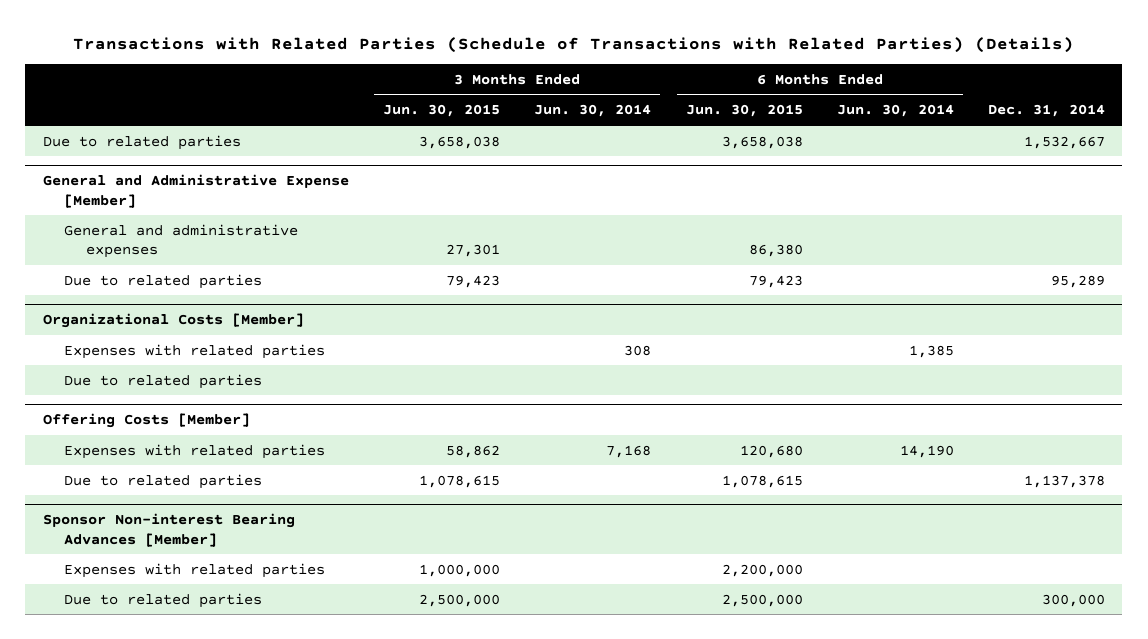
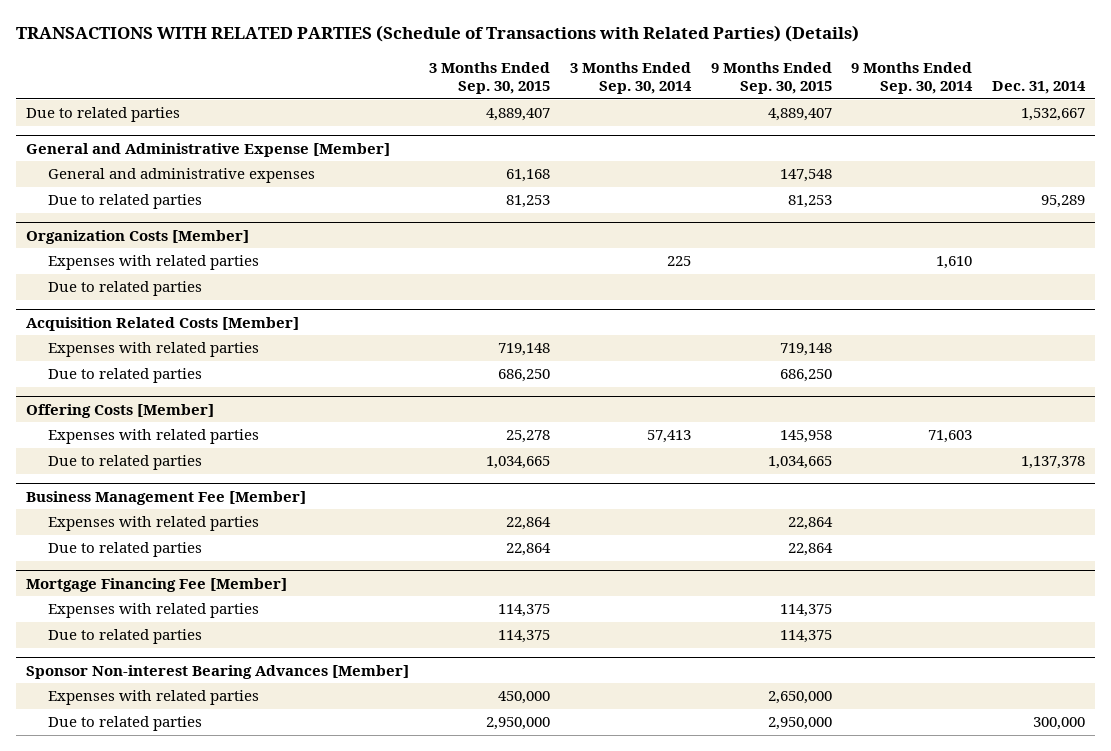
- Transactions with Related Parties (Schedule of Transactions with Related Parties) (Details)
+ TRANSACTIONS WITH RELATED PARTIES (Schedule of Transactions with Related Parties) (Details)
- | 3 Months Ended Jun. 30, 2015 | 3 Months Ended Jun. 30, 2014 | 6 Months Ended Jun. 30, 2015 | 6 Months Ended Jun. 30, 2014 | Dec. 31, 2014
+ | 3 Months Ended Sep. 30, 2015 | 3 Months Ended Sep. 30, 2014 | 9 Months Ended Sep. 30, 2015 | 9 Months Ended Sep. 30, 2014 | Dec. 31, 2014
- Organizational Costs [Member]
+ Organization Costs [Member]
+ Acquisition Related Costs [Member]
+ Expenses with related parties | 719,148 | | 719,148 | |
+ Due to related parties | 686,250 | | 686,250 | |
+ Business Management Fee [Member]
+ Expenses with related parties | 22,864 | | 22,864 | |
+ Due to related parties | 22,864 | | 22,864 | |
+ Mortgage Financing Fee [Member]
+ Expenses with related parties | 114,375 | | 114,375 | |
+ Due to related parties | 114,375 | | 114,375 | |

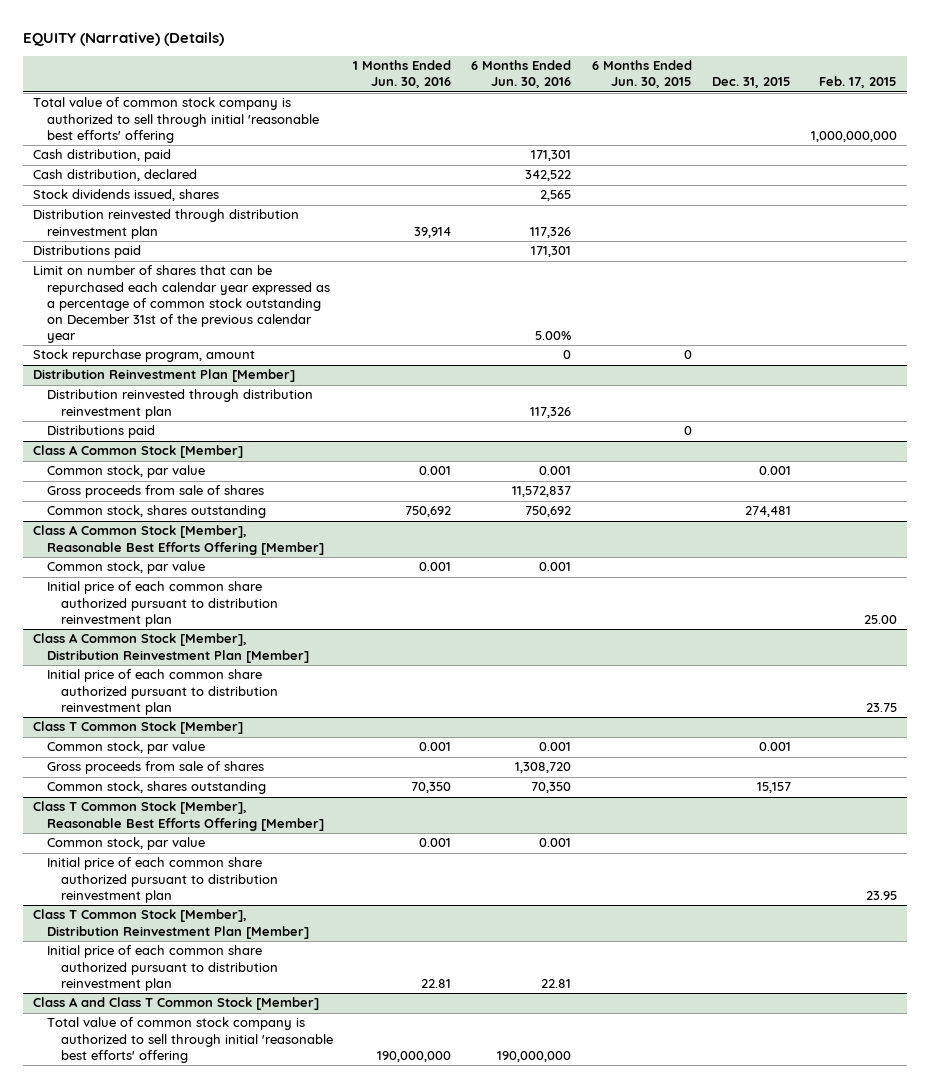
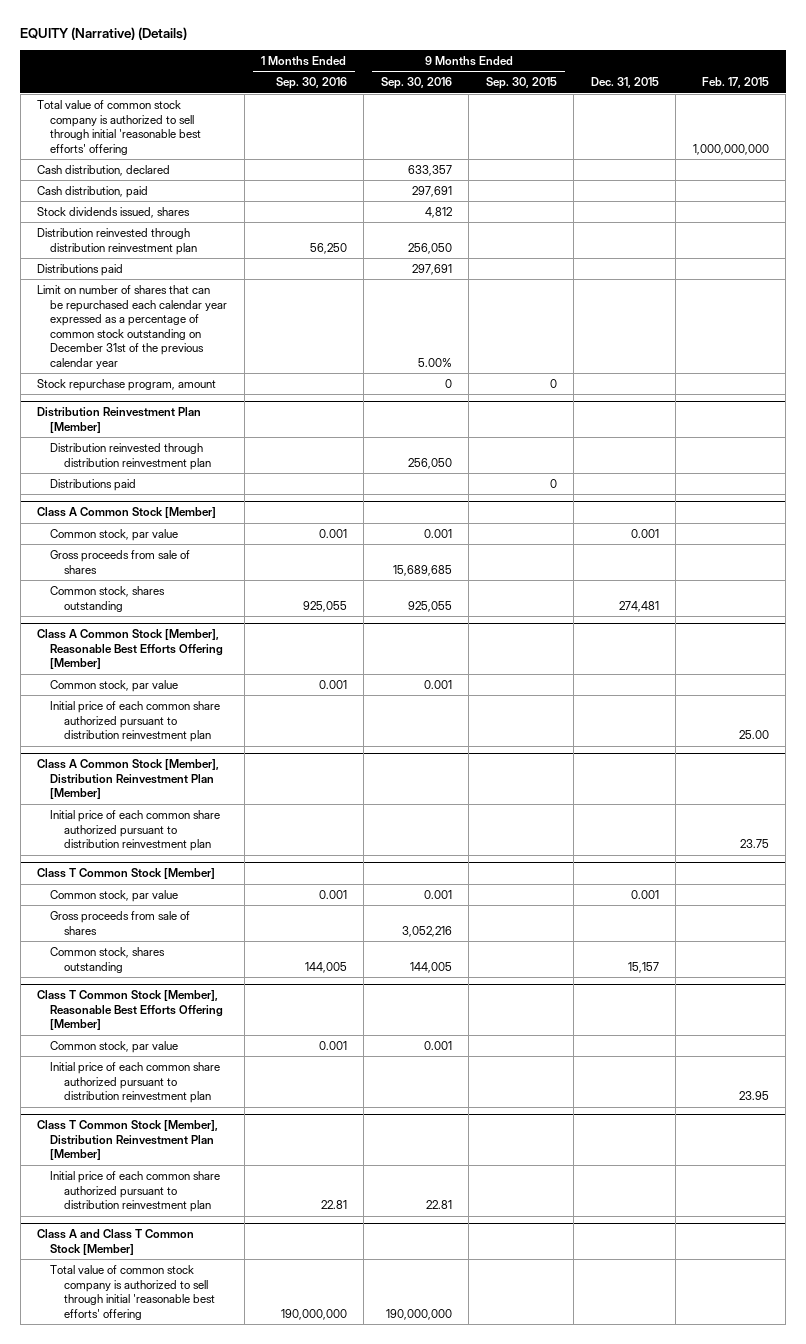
- | 1 Months Ended Jun. 30, 2016 | 6 Months Ended Jun. 30, 2016 | 6 Months Ended Jun. 30, 2015 | Dec. 31, 2015 | Feb. 17, 2015
+ | 1 Months Ended Sep. 30, 2016 | 9 Months Ended Sep. 30, 2016 | 9 Months Ended Sep. 30, 2015 | Dec. 31, 2015 | Feb. 17, 2015
moved down: Cash distribution, paid | | 297,691 | | |

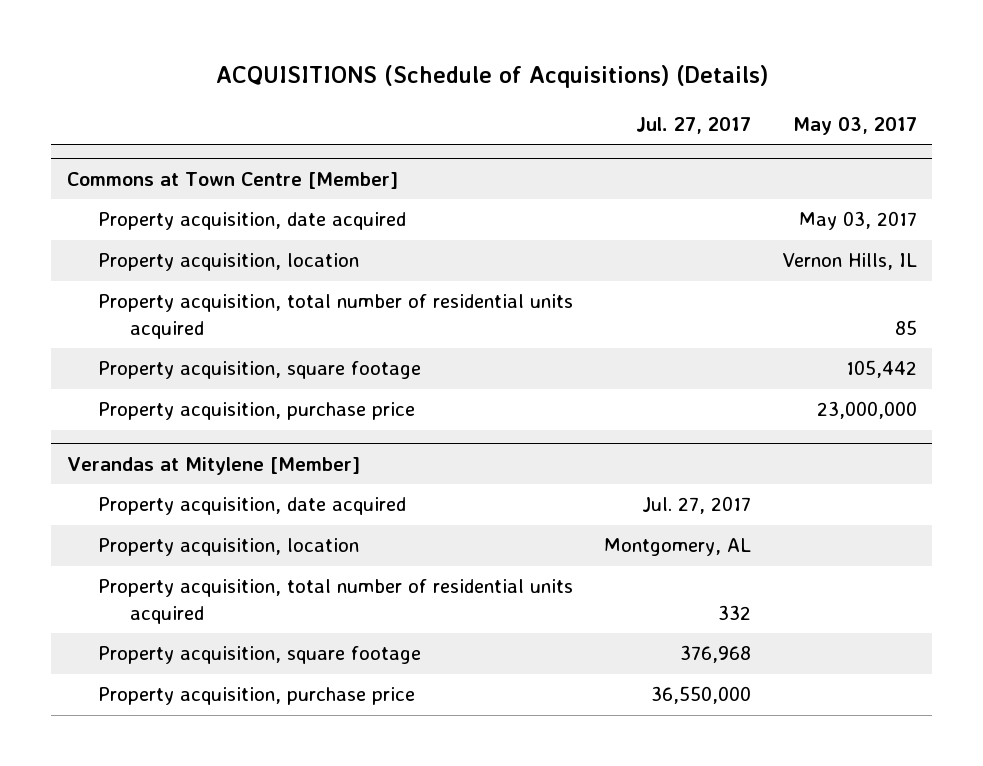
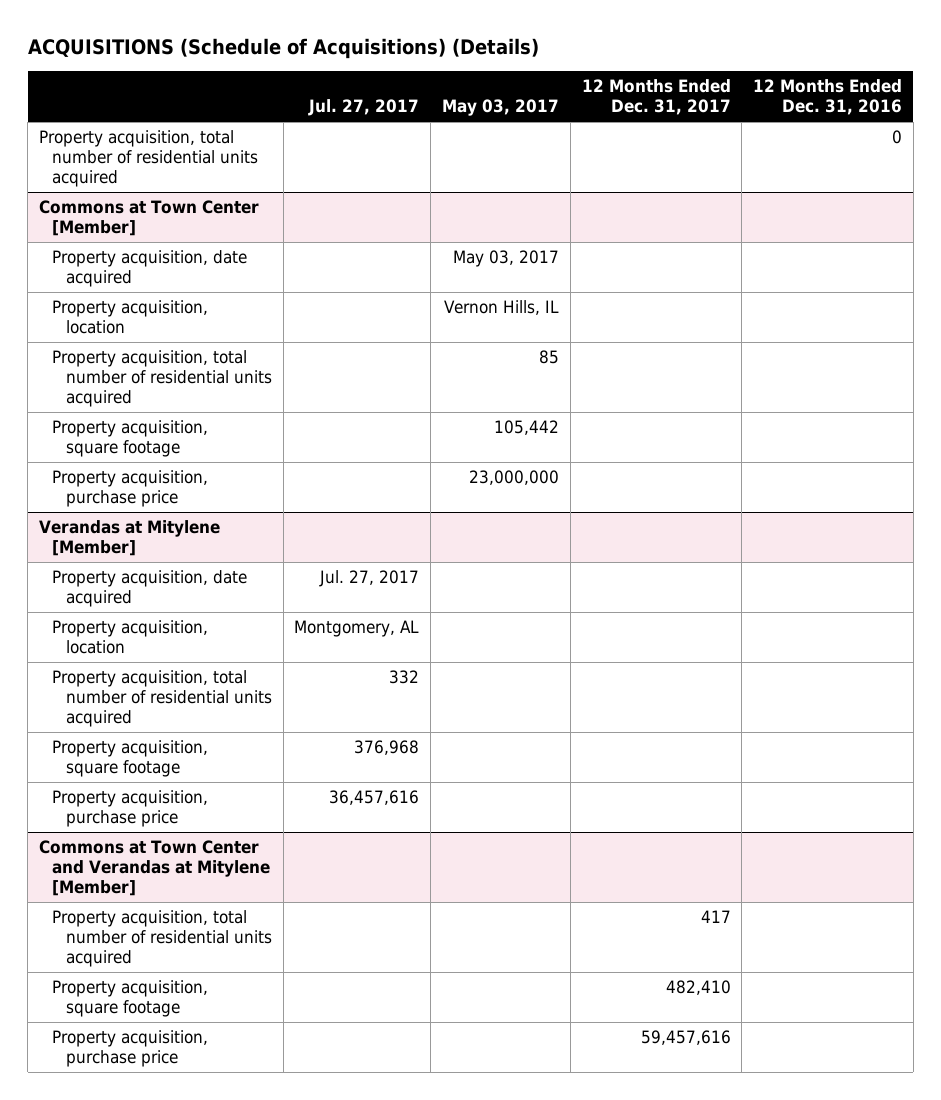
- | Jul. 27, 2017 | May 03, 2017
+ | Jul. 27, 2017 | May 03, 2017 | 12 Months Ended Dec. 31, 2017 | 12 Months Ended Dec. 31, 2016
- Commons at Town Centre [Member]
+ Property acquisition, total number of residential units acquired | | | | 0
+ Commons at Town Center [Member]
@ Verandas at Mitylene [Member]
- Property acquisition, purchase price | 36,550,000 |
+ Property acquisition, purchase price | 36,457,616 | | |
+ Commons at Town Center and Verandas at Mitylene [Member]
+ Property acquisition, total number of residential units acquired | | | 417 |
+ Property acquisition, square footage | | | 482,410 |
+ Property acquisition, purchase price | | | 59,457,616 |

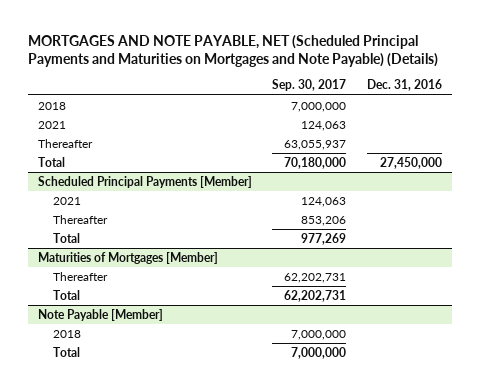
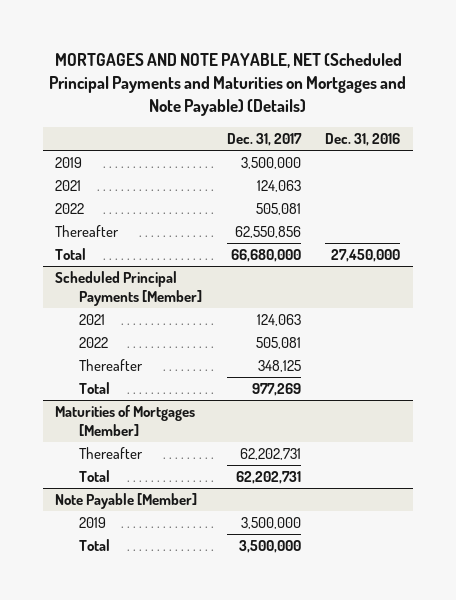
- | Sep. 30, 2017 | Dec. 31, 2016
+ | Dec. 31, 2017 | Dec. 31, 2016
- 2018 | 7,000,000 |
+ 2019 | 3,500,000 |
+ 2022 | 505,081 |
@ Scheduled Principal Payments [Member]
+ 2022 | 505,081 |
@ Note Payable [Member]
- 2018 | 7,000,000 |
+ 2019 | 3,500,000 |

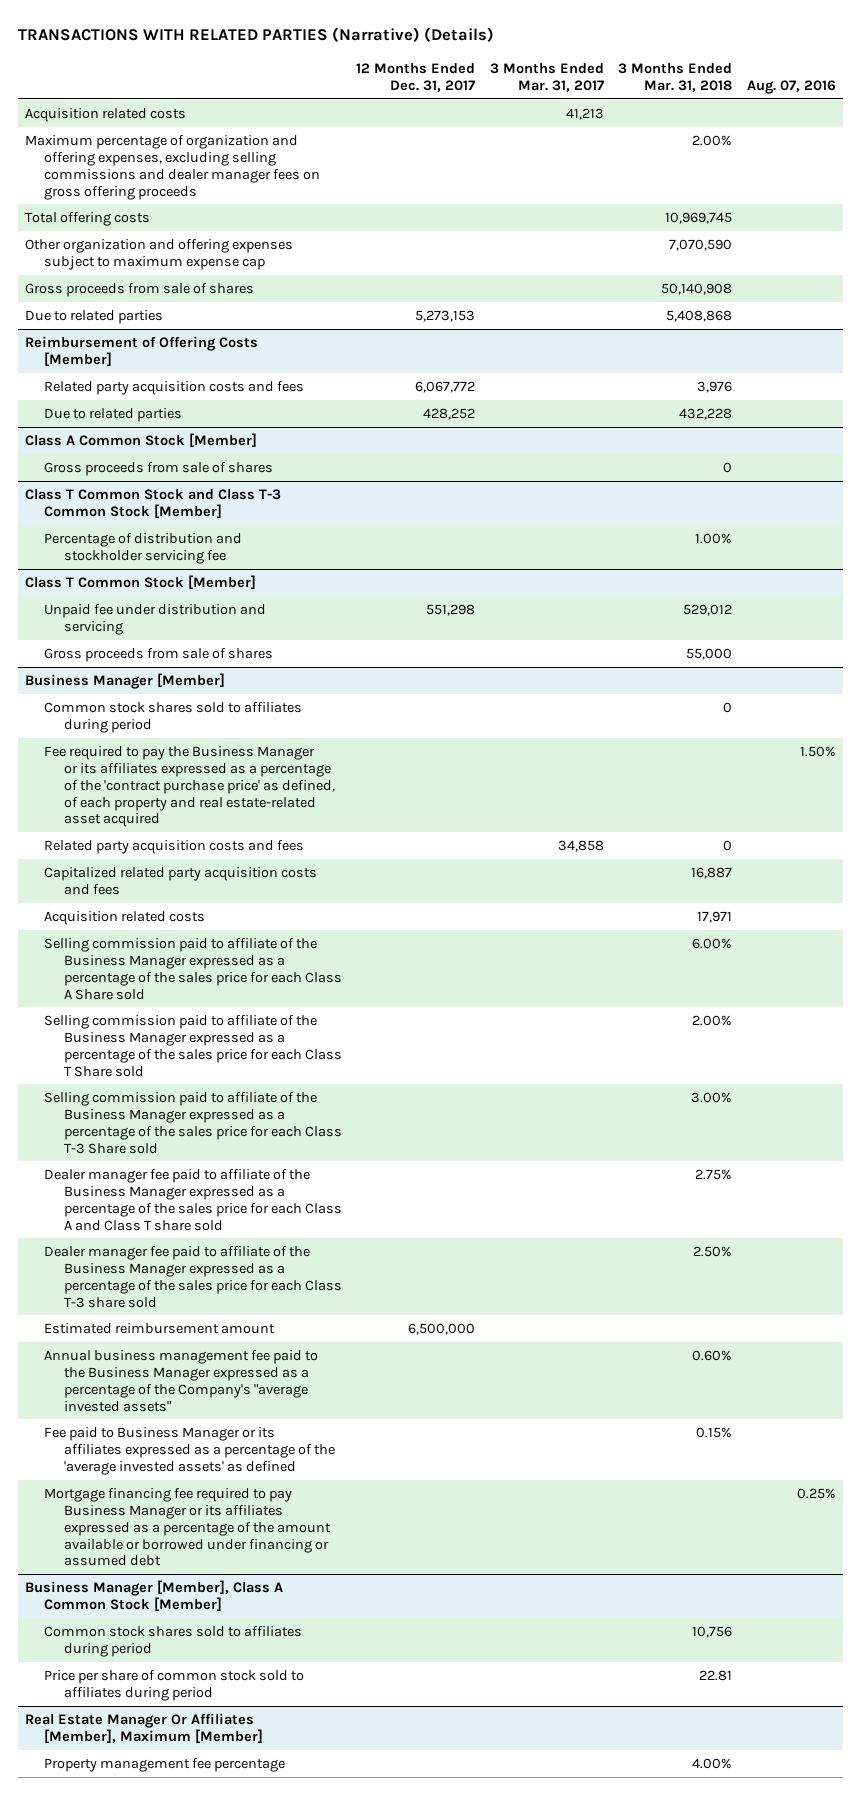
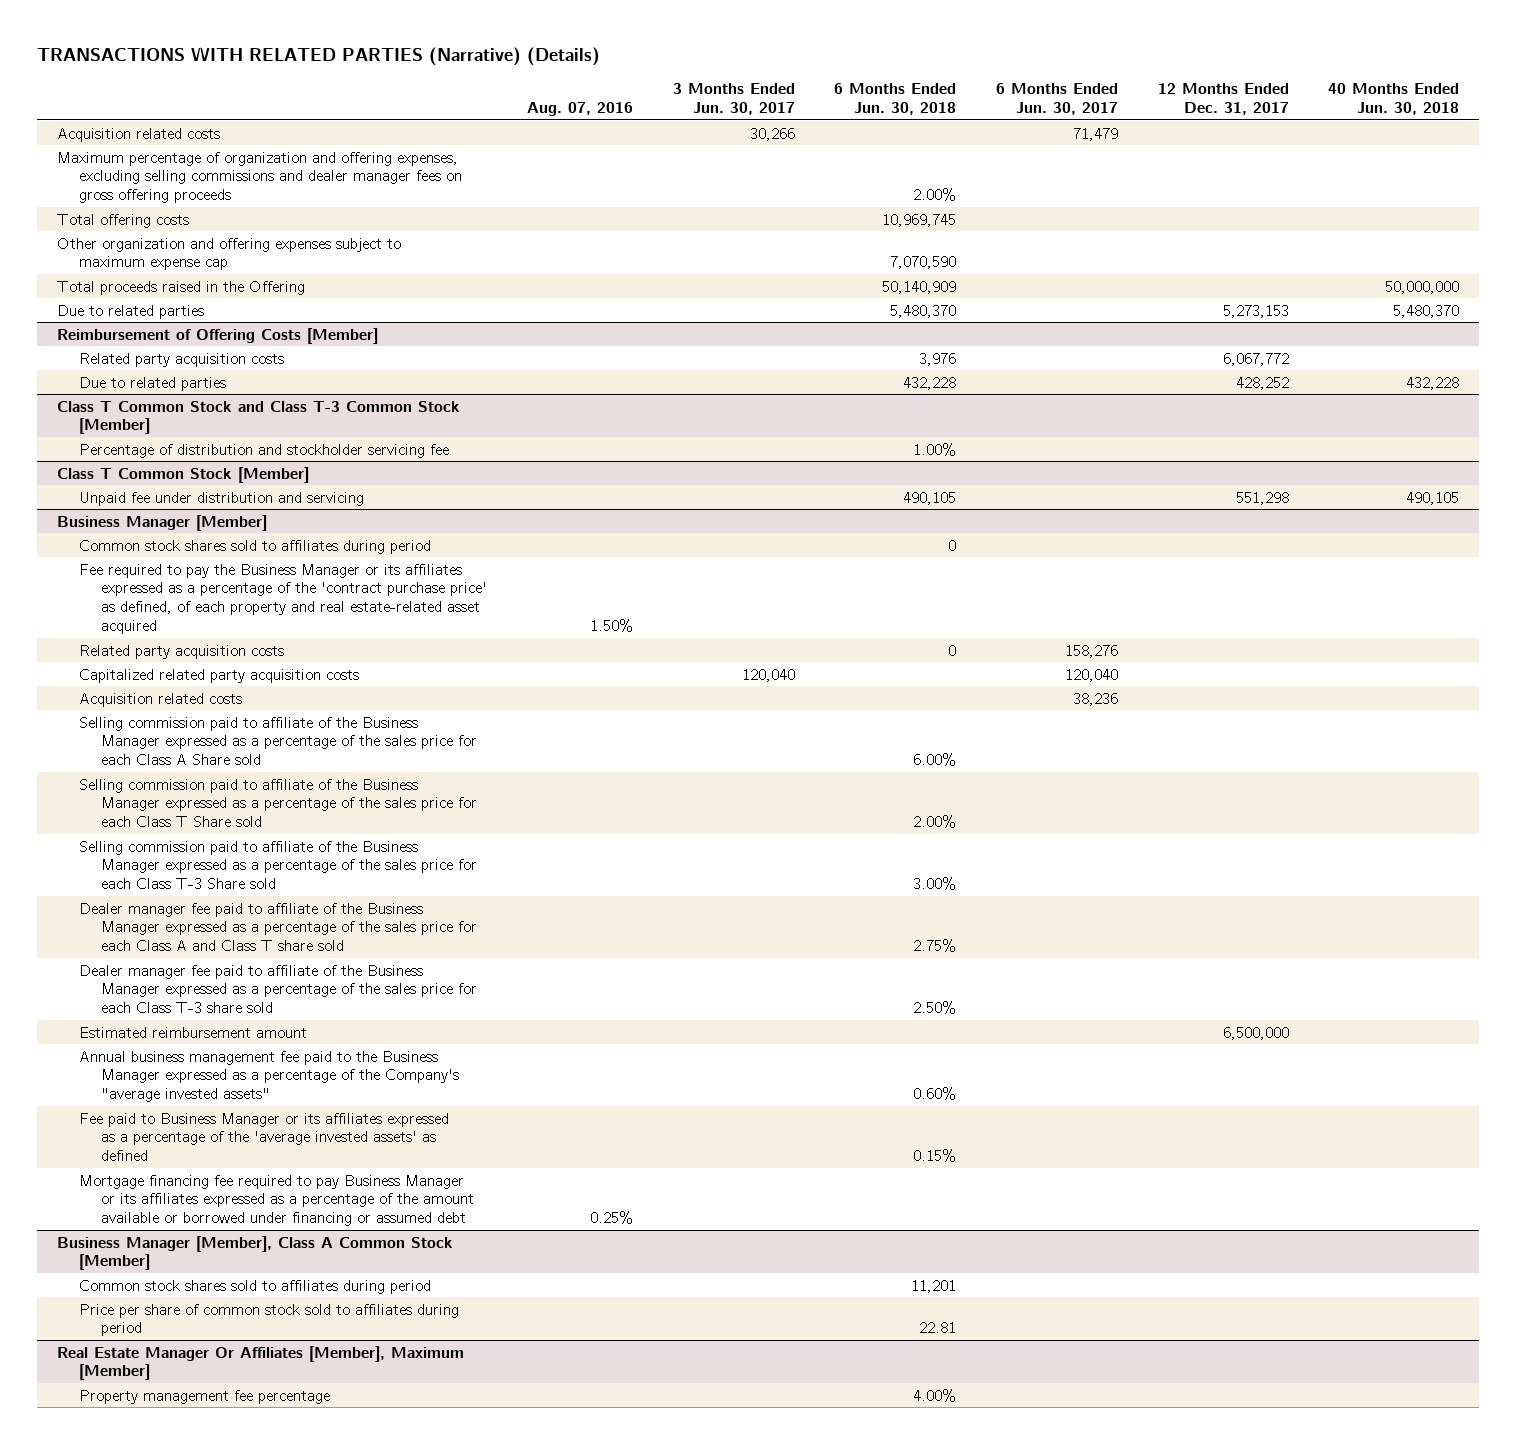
- | 12 Months Ended Dec. 31, 2017 | 3 Months Ended Mar. 31, 2017 | 3 Months Ended Mar. 31, 2018 | Aug. 07, 2016
+ | Aug. 07, 2016 | 3 Months Ended Jun. 30, 2017 | 6 Months Ended Jun. 30, 2018 | 6 Months Ended Jun. 30, 2017 | 12 Months Ended Dec. 31, 2017 | 40 Months Ended Jun. 30, 2018
- Gross proceeds from sale of shares | | | 50,140,908 |
+ Total proceeds raised in the Offering | | | 50,140,909 | | | 50,000,000
@ Reimbursement of Offering Costs [Member]
- Related party acquisition costs and fees | 6,067,772 | | 3,976 |
+ Related party acquisition costs | | | 3,976 | | 6,067,772 |
- Class A Common Stock [Member]
- Gross proceeds from sale of shares | | | 0 |
@ Class T Common Stock [Member]
- Gross proceeds from sale of shares | | | 55,000 |
@ Business Manager [Member]
- Related party acquisition costs and fees | | 34,858 | 0 |
- Capitalized related party acquisition costs and fees | | | 16,887 |
+ Related party acquisition costs | | | 0 | 158,276 | |
+ Capitalized related party acquisition costs | | 120,040 | | 120,040 | |

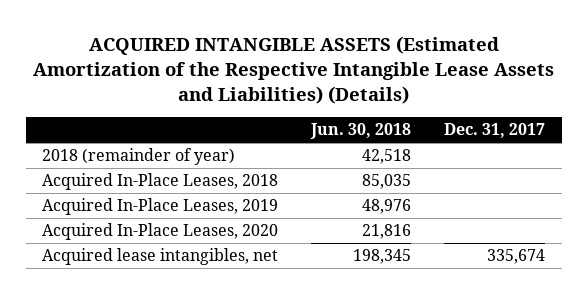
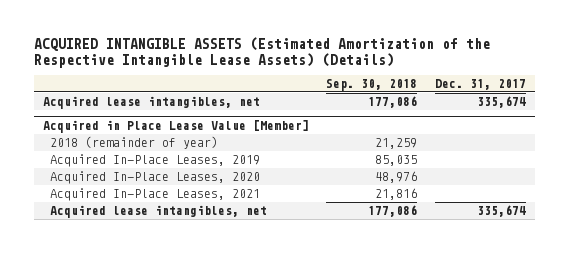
- ACQUIRED INTANGIBLE ASSETS (Estimated Amortization of the Respective Intangible Lease Assets and Liabilities) (Details)
+ ACQUIRED INTANGIBLE ASSETS (Estimated Amortization of the Respective Intangible Lease Assets) (Details)
- | Jun. 30, 2018 | Dec. 31, 2017
+ | Sep. 30, 2018 | Dec. 31, 2017
- 2018 (remainder of year) | 42,518 |
- Acquired In-Place Leases, 2018 | 85,035 |
- Acquired In-Place Leases, 2019 | 48,976 |
- Acquired In-Place Leases, 2020 | 21,816 |
+ Acquired in Place Lease Value [Member]
+ 2018 (remainder of year) | 21,259 |
+ Acquired In-Place Leases, 2019 | 85,035 |
+ Acquired In-Place Leases, 2020 | 48,976 |
+ Acquired In-Place Leases, 2021 | 21,816 |
+ Acquired lease intangibles, net | 177,086 | 335,674

